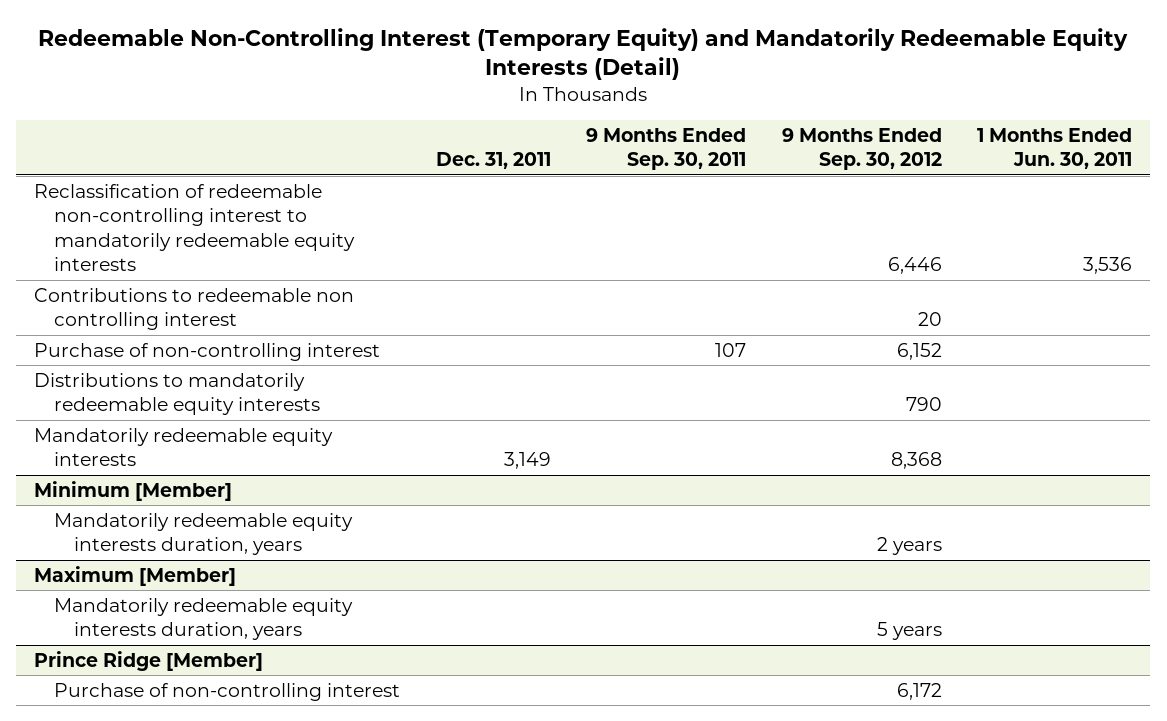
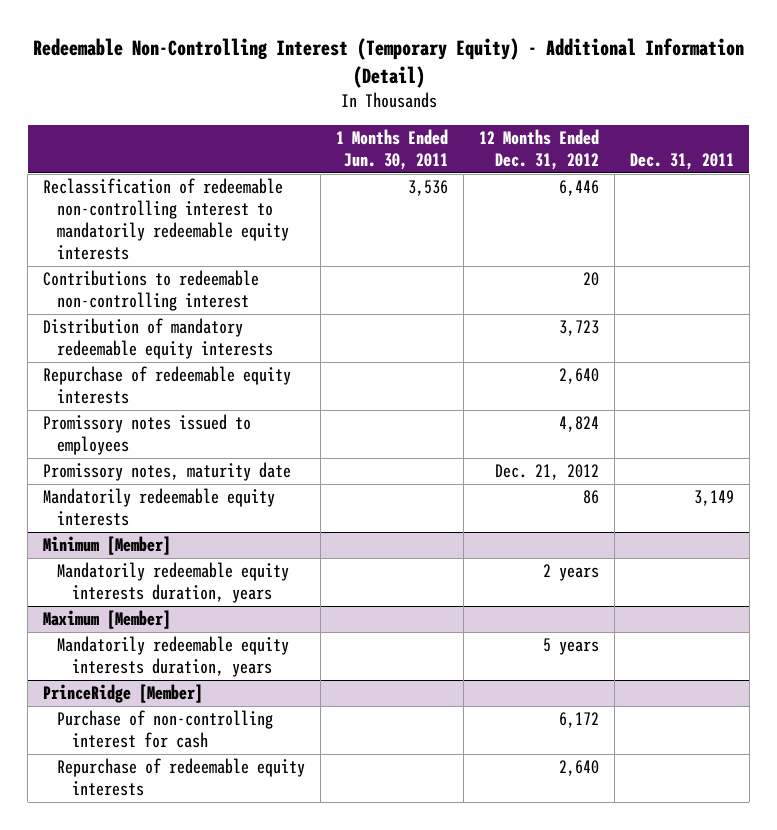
- Redeemable Non-Controlling Interest (Temporary Equity) and Mandatorily Redeemable Equity Interests (Detail)
+ Redeemable Non-Controlling Interest (Temporary Equity) - Additional Information (Detail)
- | Dec. 31, 2011 | 9 Months Ended Sep. 30, 2011 | 9 Months Ended Sep. 30, 2012 | 1 Months Ended Jun. 30, 2011
+ | 1 Months Ended Jun. 30, 2011 | 12 Months Ended Dec. 31, 2012 | Dec. 31, 2011
- Contributions to redeemable non controlling interest | | | 20 |
- Purchase of non-controlling interest | | 107 | 6,152 |
- Distributions to mandatorily redeemable equity interests | | | 790 |
+ Contributions to redeemable non-controlling interest | | 20 |
+ Distribution of mandatory redeemable equity interests | | 3,723 |
+ Repurchase of redeemable equity interests | | 2,640 |
+ Promissory notes issued to employees | | 4,824 |
+ Promissory notes, maturity date | | Dec. 21, 2012 |
- Prince Ridge [Member]
- Purchase of non-controlling interest | | | 6,172 |
+ PrinceRidge [Member]
+ Purchase of non-controlling interest for cash | | 6,172 |
+ Repurchase of redeemable equity interests | | 2,640 |

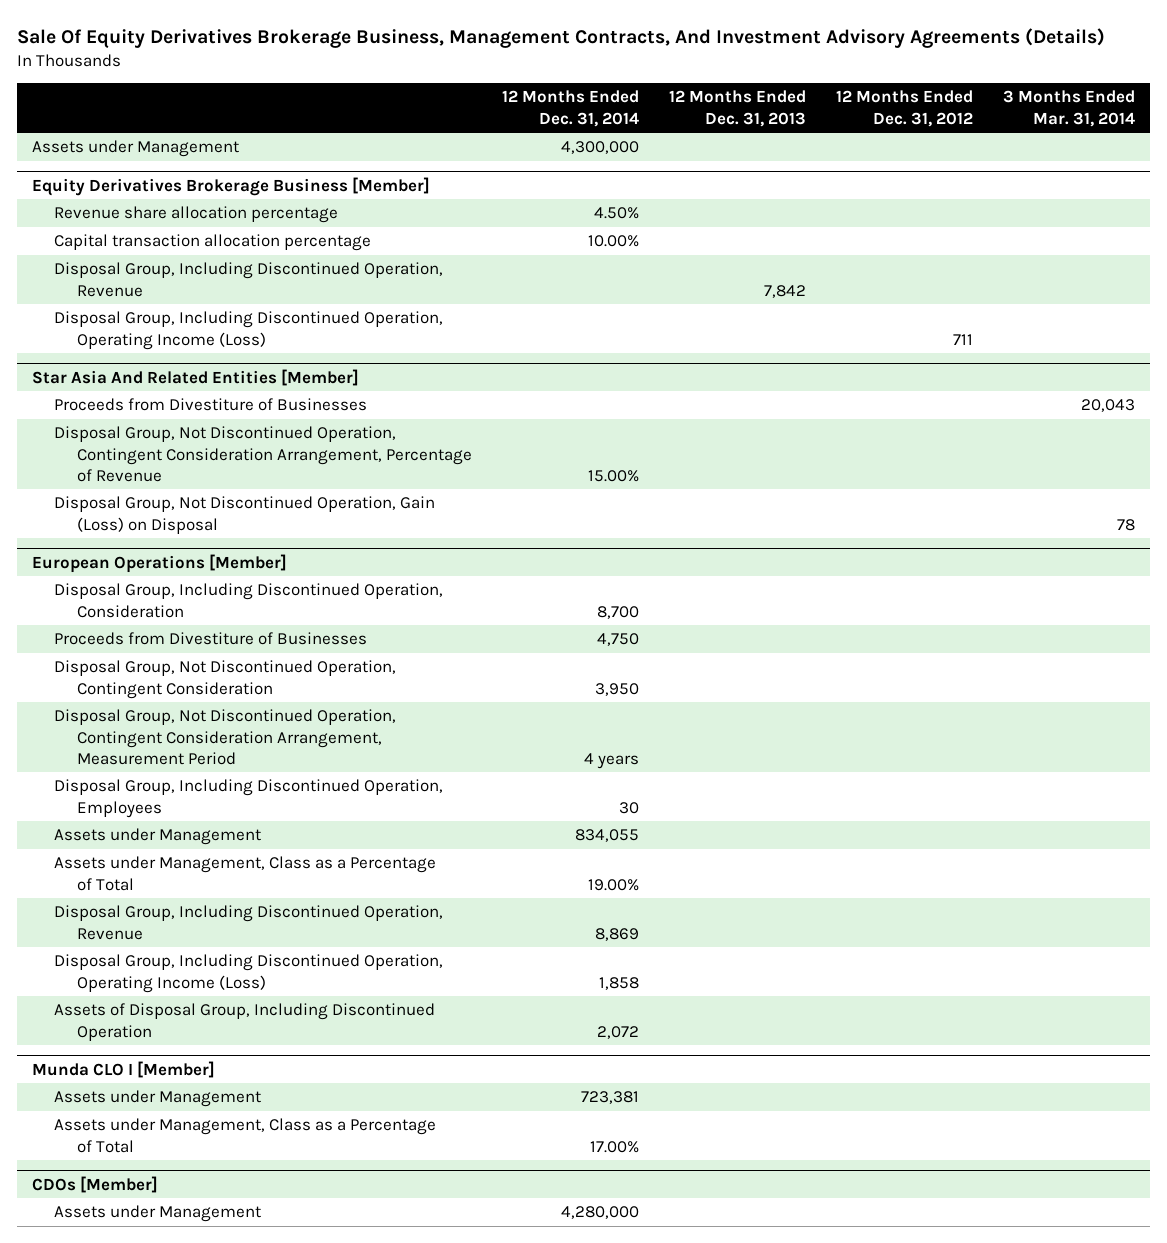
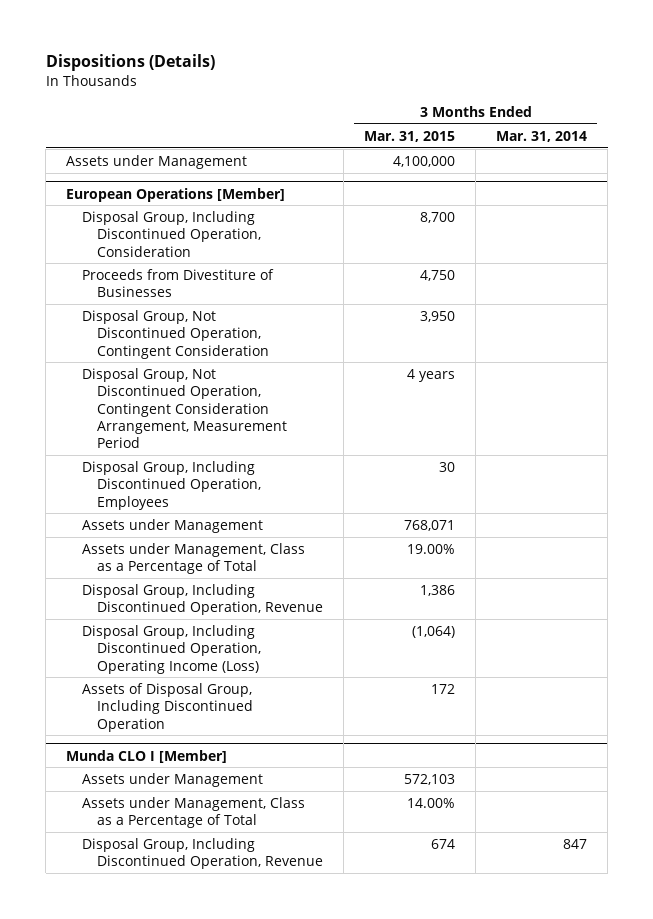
- Sale Of Equity Derivatives Brokerage Business, Management Contracts, And Investment Advisory Agreements (Details)
+ Dispositions (Details)
- | 12 Months Ended Dec. 31, 2014 | 12 Months Ended Dec. 31, 2013 | 12 Months Ended Dec. 31, 2012 | 3 Months Ended Mar. 31, 2014
+ | 3 Months Ended Mar. 31, 2015 | 3 Months Ended Mar. 31, 2014
- Equity Derivatives Brokerage Business [Member]
- Revenue share allocation percentage | 4.50% | | |
- Capital transaction allocation percentage | 10.00% | | |
- Disposal Group, Including Discontinued Operation, Revenue | | 7,842 | |
- Disposal Group, Including Discontinued Operation, Operating Income (Loss) | | | 711 |
- Star Asia And Related Entities [Member]
- Proceeds from Divestiture of Businesses | | | | 20,043
- Disposal Group, Not Discontinued Operation, Contingent Consideration Arrangement, Percentage of Revenue | 15.00% | | |
- Disposal Group, Not Discontinued Operation, Gain (Loss) on Disposal | | | | 78
- CDOs [Member]
- Assets under Management | 4,280,000 | | |
@ Munda CLO I [Member]
+ Disposal Group, Including Discontinued Operation, Revenue | 674 | 847

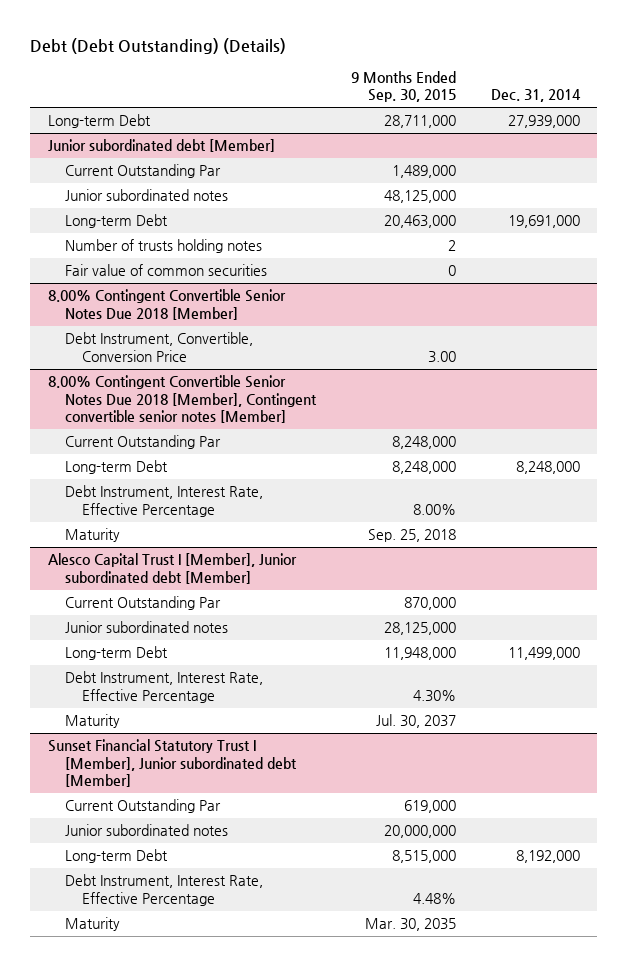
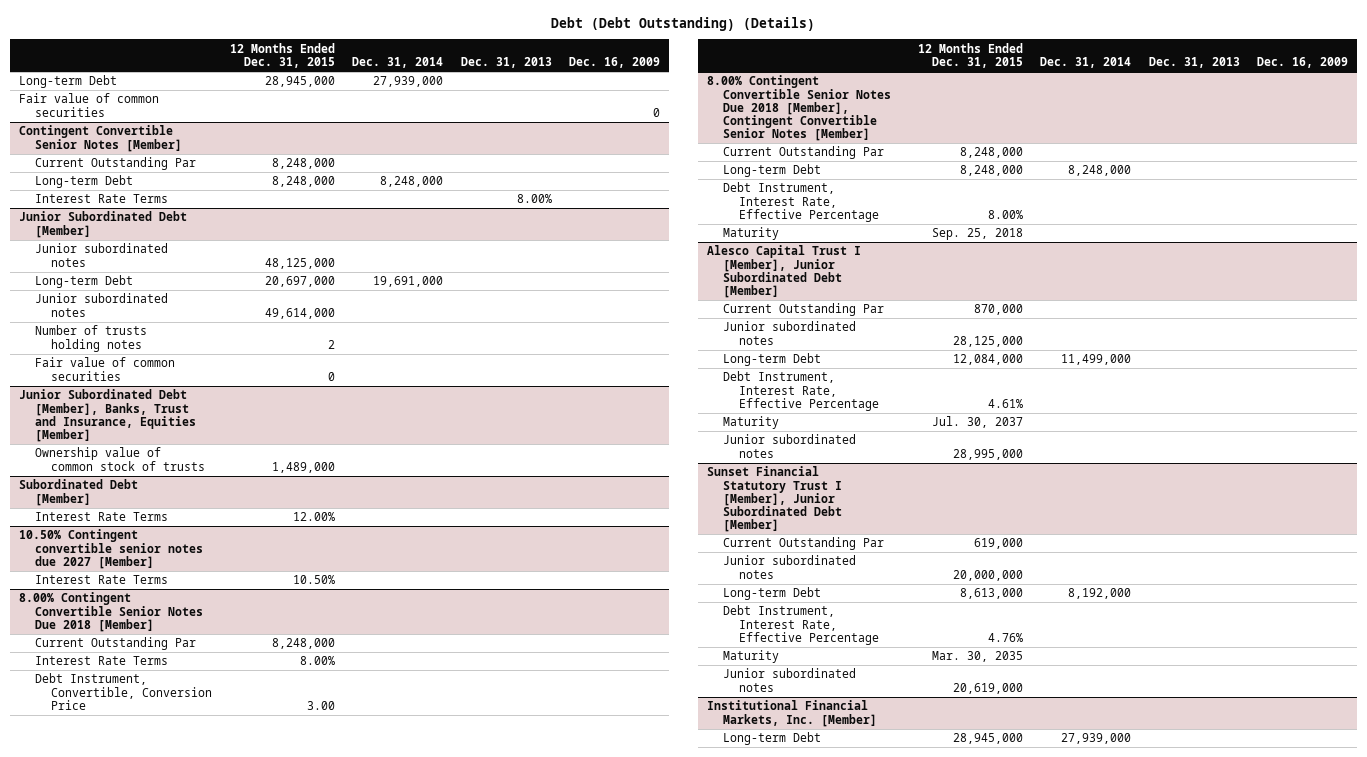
- | 9 Months Ended Sep. 30, 2015 | Dec. 31, 2014
+ | 12 Months Ended Dec. 31, 2015 | Dec. 31, 2014 | Dec. 31, 2013 | Dec. 16, 2009
- Junior subordinated debt [Member]
- Current Outstanding Par | 1,489,000 |
+ Fair value of common securities | | | | 0
+ Contingent Convertible Senior Notes [Member]
+ Current Outstanding Par | 8,248,000 | | |
+ Long-term Debt | 8,248,000 | 8,248,000 | |
+ Interest Rate Terms | | | 8.00% |
+ Junior Subordinated Debt [Member]
+ Junior subordinated notes | 49,614,000 | | |
+ Junior Subordinated Debt [Member], Banks, Trust and Insurance, Equities [Member]
+ Ownership value of common stock of trusts | 1,489,000 | | |
+ Subordinated Debt [Member]
+ Interest Rate Terms | 12.00% | | |
+ 10.50% Contingent convertible senior notes due 2027 [Member]
+ Interest Rate Terms | 10.50% | | |
@ 8.00% Contingent Convertible Senior Notes Due 2018 [Member]
+ Current Outstanding Par | 8,248,000 | | |
+ Interest Rate Terms | 8.00% | | |
- 8.00% Contingent Convertible Senior Notes Due 2018 [Member], Contingent convertible senior notes [Member]
+ 8.00% Contingent Convertible Senior Notes Due 2018 [Member], Contingent Convertible Senior Notes [Member]
- Alesco Capital Trust I [Member], Junior subordinated debt [Member]
+ Alesco Capital Trust I [Member], Junior Subordinated Debt [Member]
- Sunset Financial Statutory Trust I [Member], Junior subordinated debt [Member]
+ Junior subordinated notes | 28,995,000 | | |
+ Sunset Financial Statutory Trust I [Member], Junior Subordinated Debt [Member]
+ Junior subordinated notes | 20,619,000 | | |
+ Institutional Financial Markets, Inc. [Member]
+ Long-term Debt | 28,945,000 | 27,939,000 | |

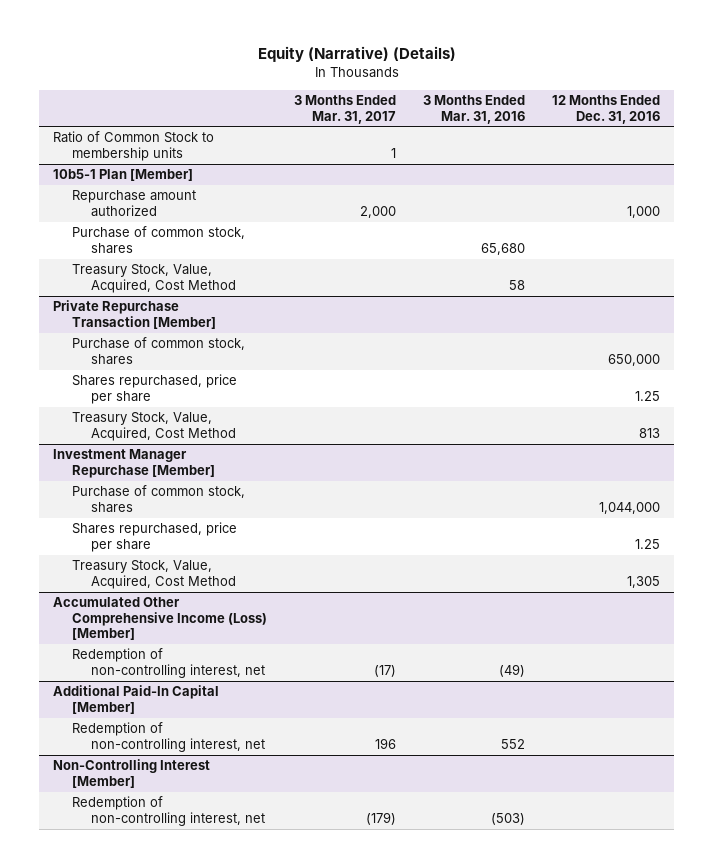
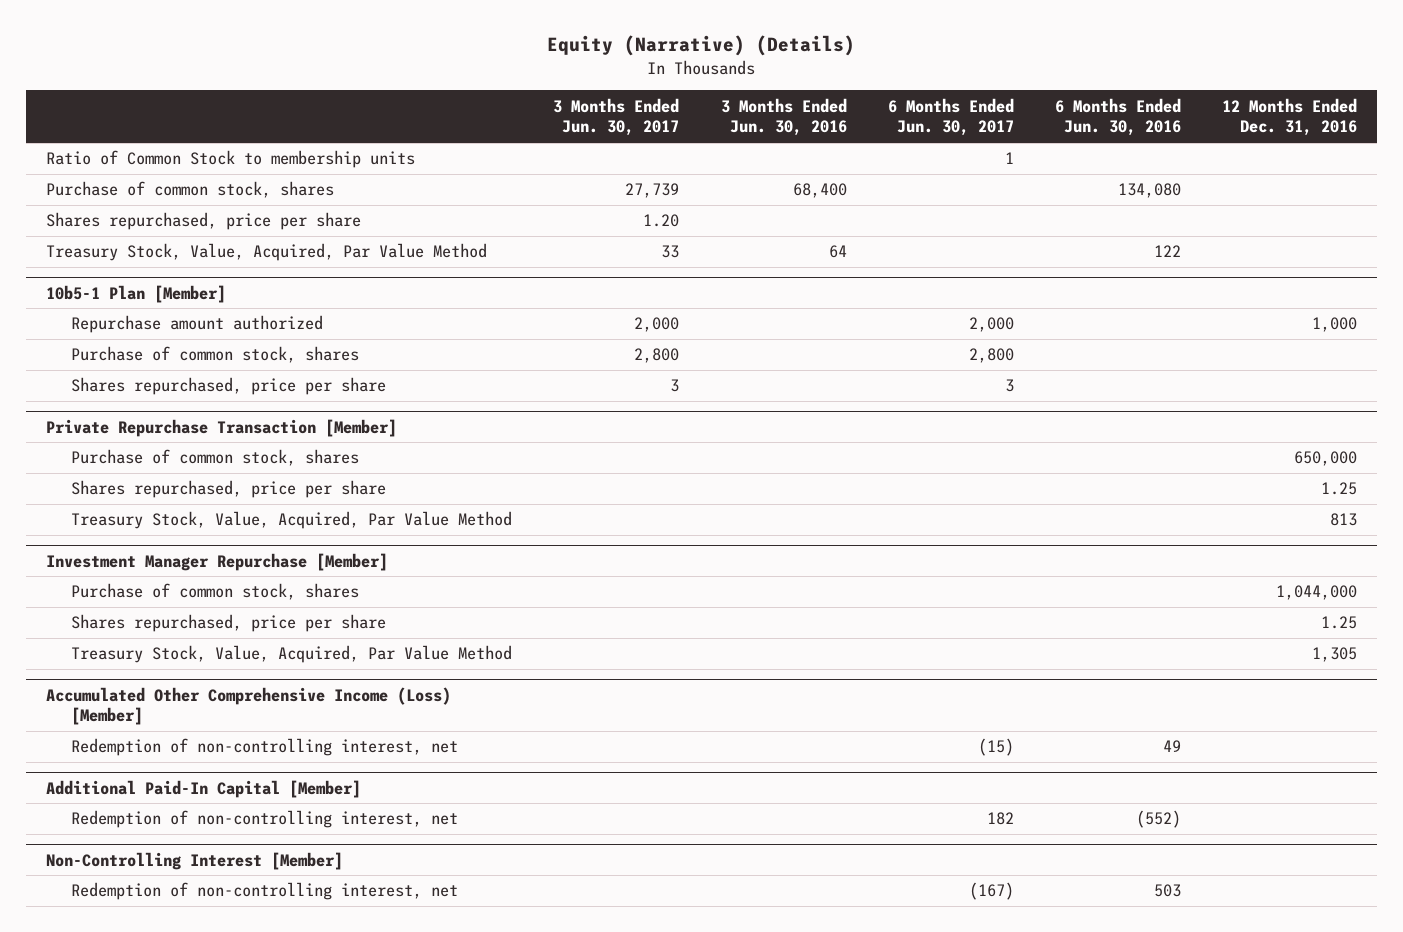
- | 3 Months Ended Mar. 31, 2017 | 3 Months Ended Mar. 31, 2016 | 12 Months Ended Dec. 31, 2016
+ | 3 Months Ended Jun. 30, 2017 | 3 Months Ended Jun. 30, 2016 | 6 Months Ended Jun. 30, 2017 | 6 Months Ended Jun. 30, 2016 | 12 Months Ended Dec. 31, 2016
+ Purchase of common stock, shares | 27,739 | 68,400 | | 134,080 |
+ Shares repurchased, price per share | 1.20 | | | |
+ Treasury Stock, Value, Acquired, Par Value Method | 33 | 64 | | 122 |
@ 10b5-1 Plan [Member]
- Treasury Stock, Value, Acquired, Cost Method | | 58 |
+ Shares repurchased, price per share | 3 | | 3 | |
@ Private Repurchase Transaction [Member]
- Treasury Stock, Value, Acquired, Cost Method | | | 813
+ Treasury Stock, Value, Acquired, Par Value Method | | | | | 813
@ Investment Manager Repurchase [Member]
- Treasury Stock, Value, Acquired, Cost Method | | | 1,305
+ Treasury Stock, Value, Acquired, Par Value Method | | | | | 1,305

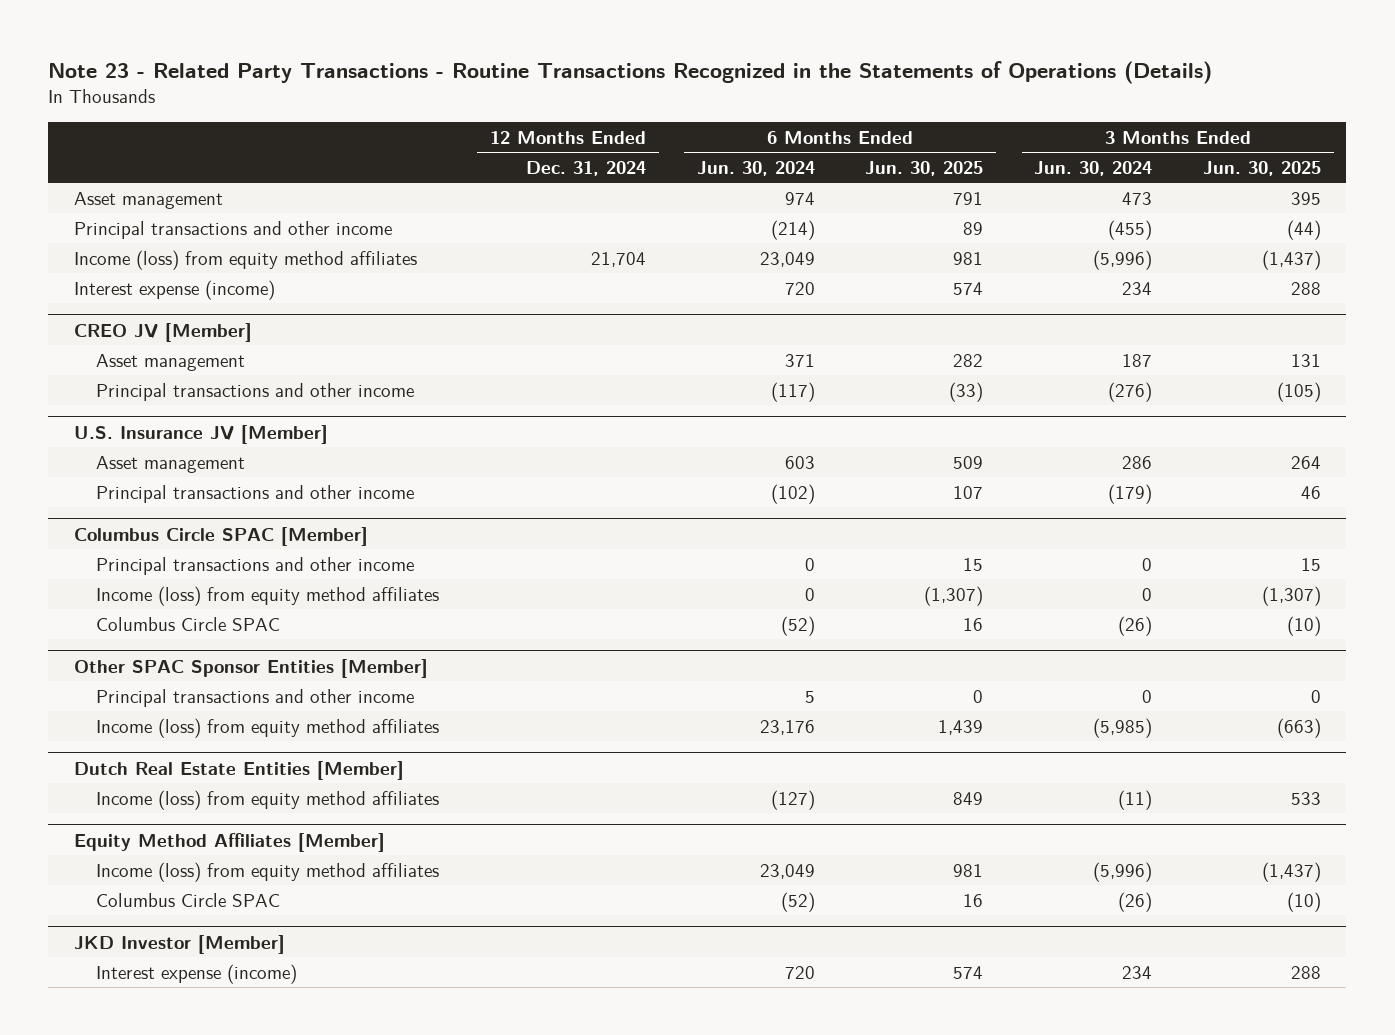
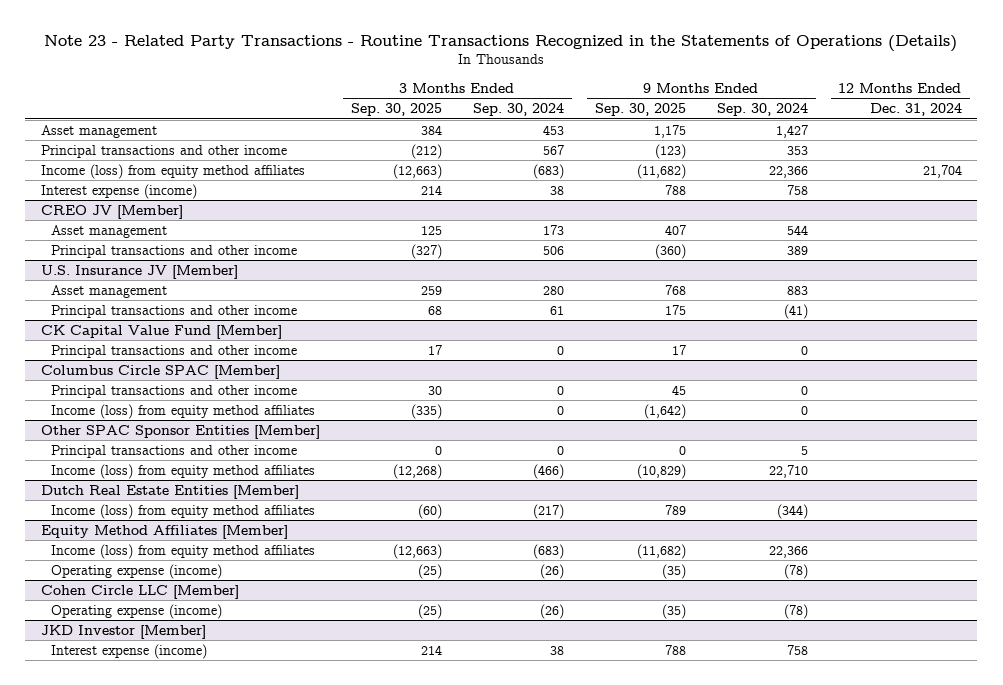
- | 12 Months Ended Dec. 31, 2024 | 6 Months Ended Jun. 30, 2024 | 6 Months Ended Jun. 30, 2025 | 3 Months Ended Jun. 30, 2024 | 3 Months Ended Jun. 30, 2025
+ | 3 Months Ended Sep. 30, 2025 | 3 Months Ended Sep. 30, 2024 | 9 Months Ended Sep. 30, 2025 | 9 Months Ended Sep. 30, 2024 | 12 Months Ended Dec. 31, 2024
+ CK Capital Value Fund [Member]
+ Principal transactions and other income | 17 | 0 | 17 | 0 |
@ Columbus Circle SPAC [Member]
- Columbus Circle SPAC | | (52) | 16 | (26) | (10)
@ Equity Method Affiliates [Member]
- Columbus Circle SPAC | | (52) | 16 | (26) | (10)
+ Operating expense (income) | (25) | (26) | (35) | (78) |
+ Cohen Circle LLC [Member]
+ Operating expense (income) | (25) | (26) | (35) | (78) |

